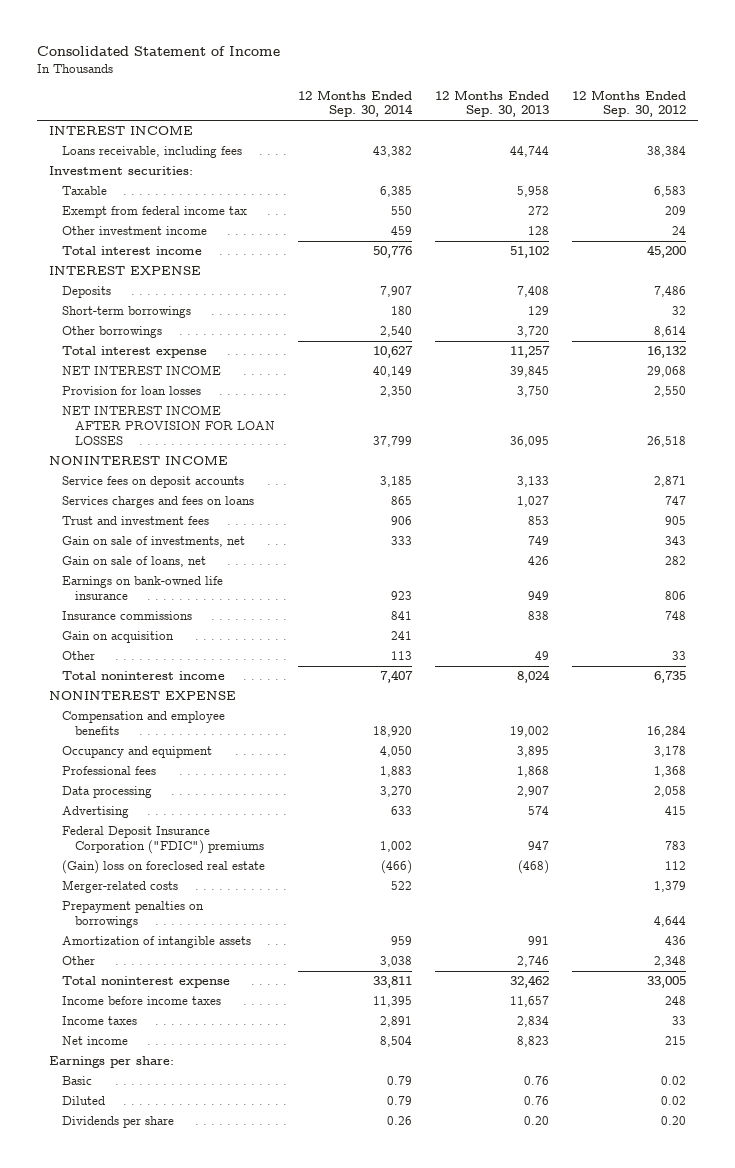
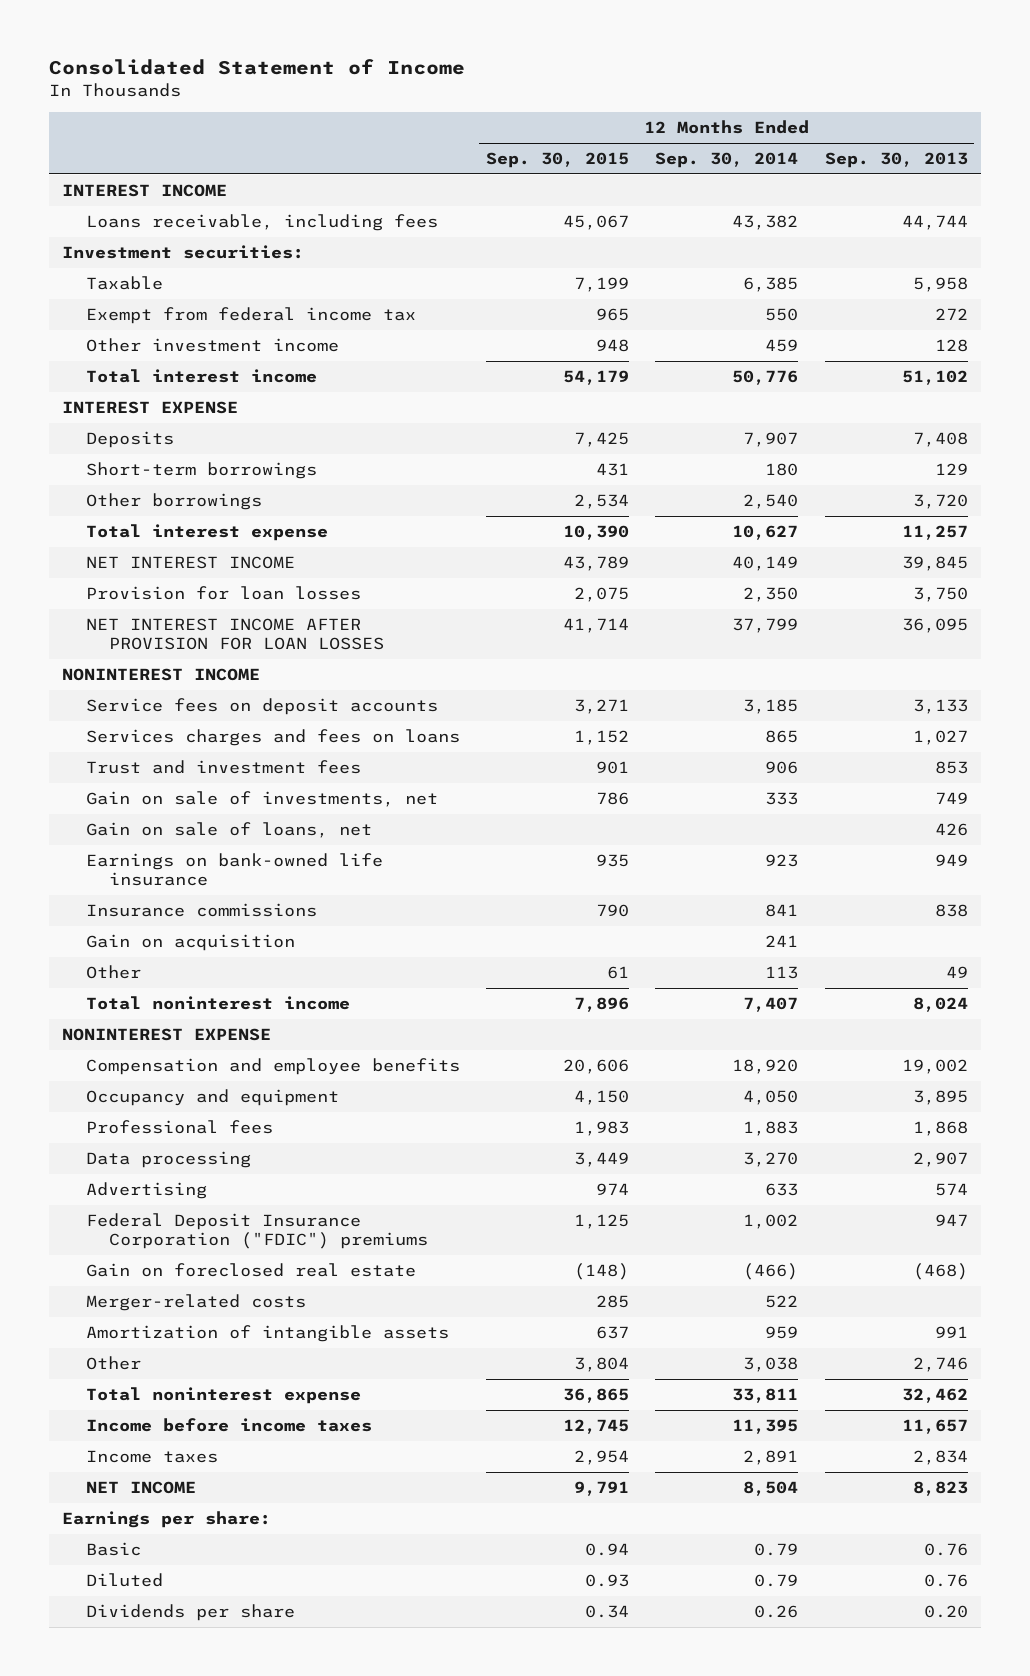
- | 12 Months Ended Sep. 30, 2014 | 12 Months Ended Sep. 30, 2013 | 12 Months Ended Sep. 30, 2012
+ | 12 Months Ended Sep. 30, 2015 | 12 Months Ended Sep. 30, 2014 | 12 Months Ended Sep. 30, 2013
- (Gain) loss on foreclosed real estate | (466) | (468) | 112
+ Gain on foreclosed real estate | (148) | (466) | (468)
- Prepayment penalties on borrowings | | | 4,644
- Net income | 8,504 | 8,823 | 215
+ NET INCOME | 9,791 | 8,504 | 8,823

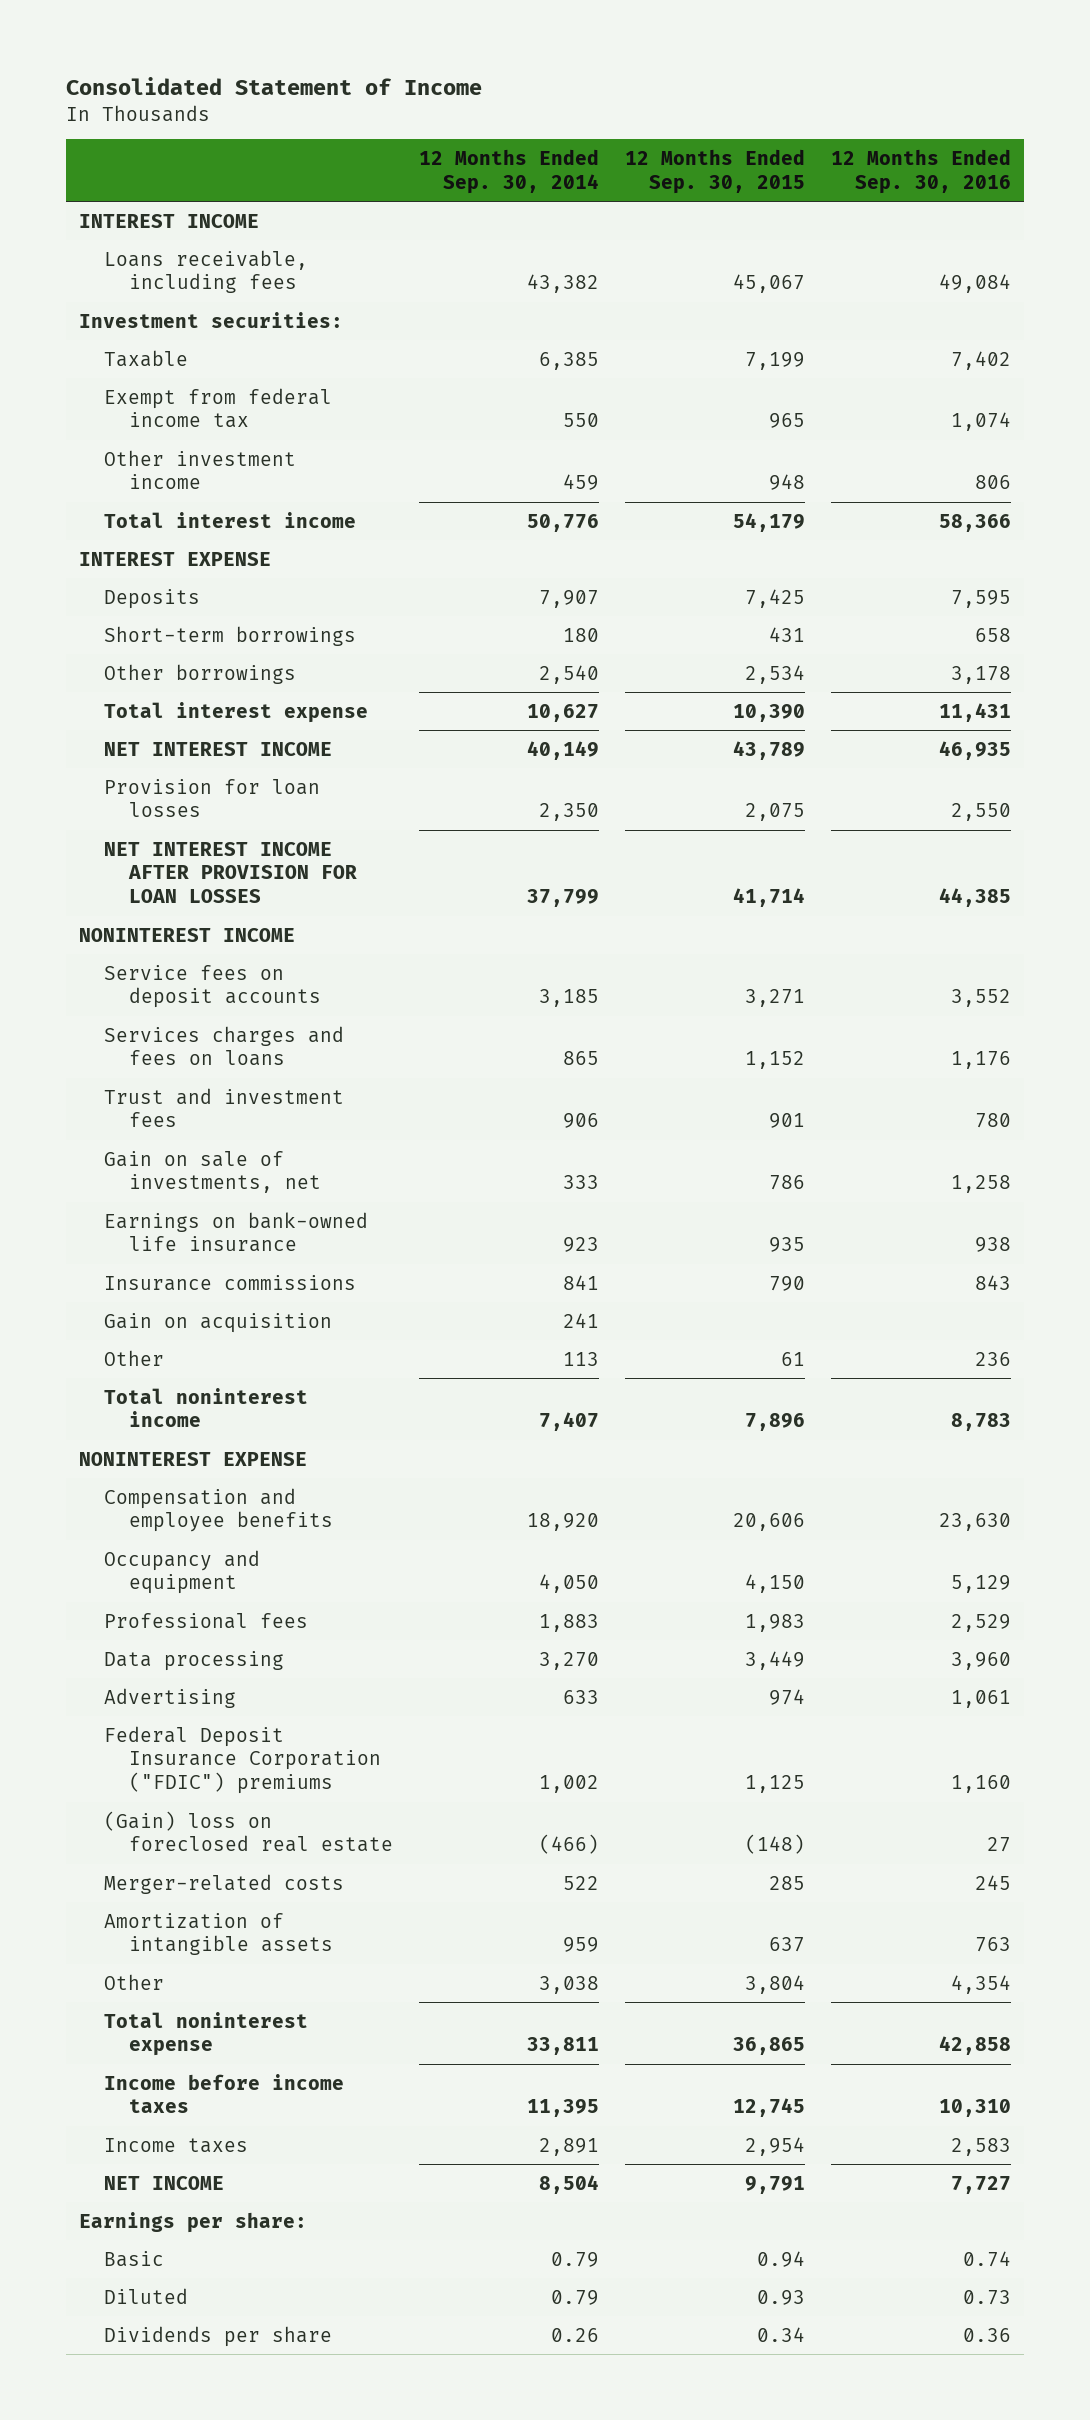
- | 12 Months Ended Sep. 30, 2015 | 12 Months Ended Sep. 30, 2014 | 12 Months Ended Sep. 30, 2013
+ | 12 Months Ended Sep. 30, 2014 | 12 Months Ended Sep. 30, 2015 | 12 Months Ended Sep. 30, 2016
- Gain on sale of loans, net | | | 426
- Gain on foreclosed real estate | (148) | (466) | (468)
+ (Gain) loss on foreclosed real estate | (466) | (148) | 27

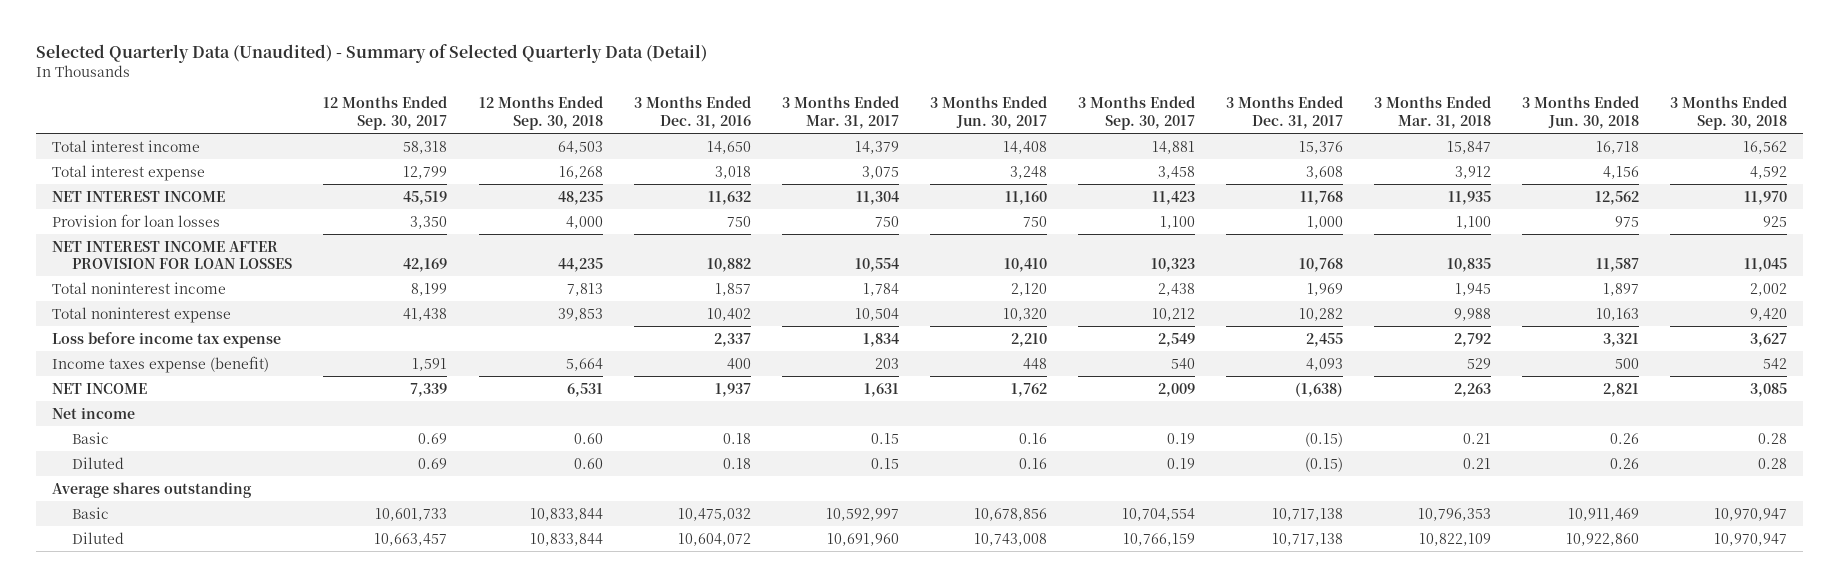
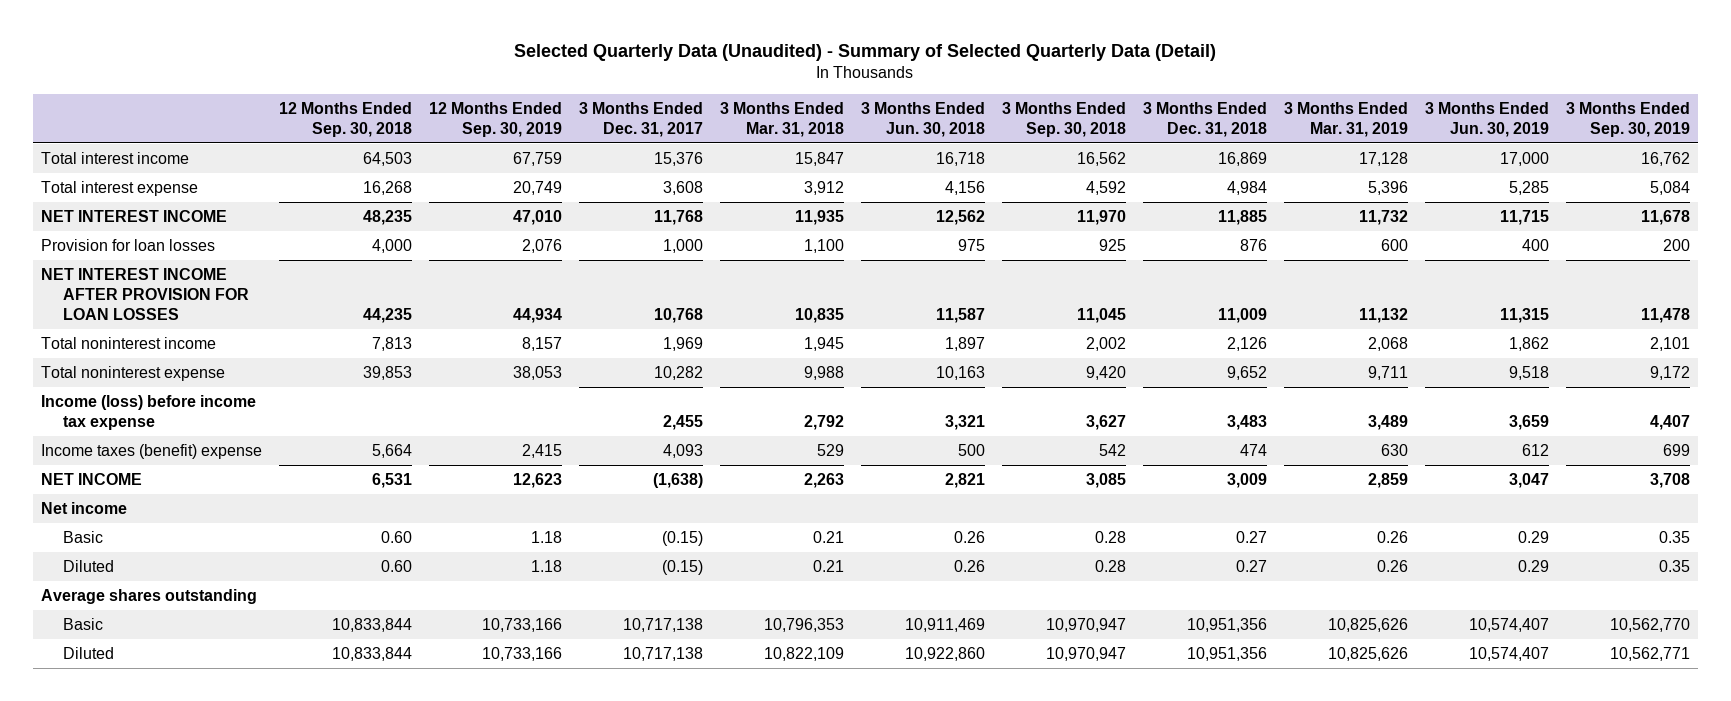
- | 12 Months Ended Sep. 30, 2017 | 12 Months Ended Sep. 30, 2018 | 3 Months Ended Dec. 31, 2016 | 3 Months Ended Mar. 31, 2017 | 3 Months Ended Jun. 30, 2017 | 3 Months Ended Sep. 30, 2017 | 3 Months Ended Dec. 31, 2017 | 3 Months Ended Mar. 31, 2018 | 3 Months Ended Jun. 30, 2018 | 3 Months Ended Sep. 30, 2018
+ | 12 Months Ended Sep. 30, 2018 | 12 Months Ended Sep. 30, 2019 | 3 Months Ended Dec. 31, 2017 | 3 Months Ended Mar. 31, 2018 | 3 Months Ended Jun. 30, 2018 | 3 Months Ended Sep. 30, 2018 | 3 Months Ended Dec. 31, 2018 | 3 Months Ended Mar. 31, 2019 | 3 Months Ended Jun. 30, 2019 | 3 Months Ended Sep. 30, 2019
- Loss before income tax expense | | | 2,337 | 1,834 | 2,210 | 2,549 | 2,455 | 2,792 | 3,321 | 3,627
- Income taxes expense (benefit) | 1,591 | 5,664 | 400 | 203 | 448 | 540 | 4,093 | 529 | 500 | 542
+ Income (loss) before income tax expense | | | 2,455 | 2,792 | 3,321 | 3,627 | 3,483 | 3,489 | 3,659 | 4,407
+ Income taxes (benefit) expense | 5,664 | 2,415 | 4,093 | 529 | 500 | 542 | 474 | 630 | 612 | 699

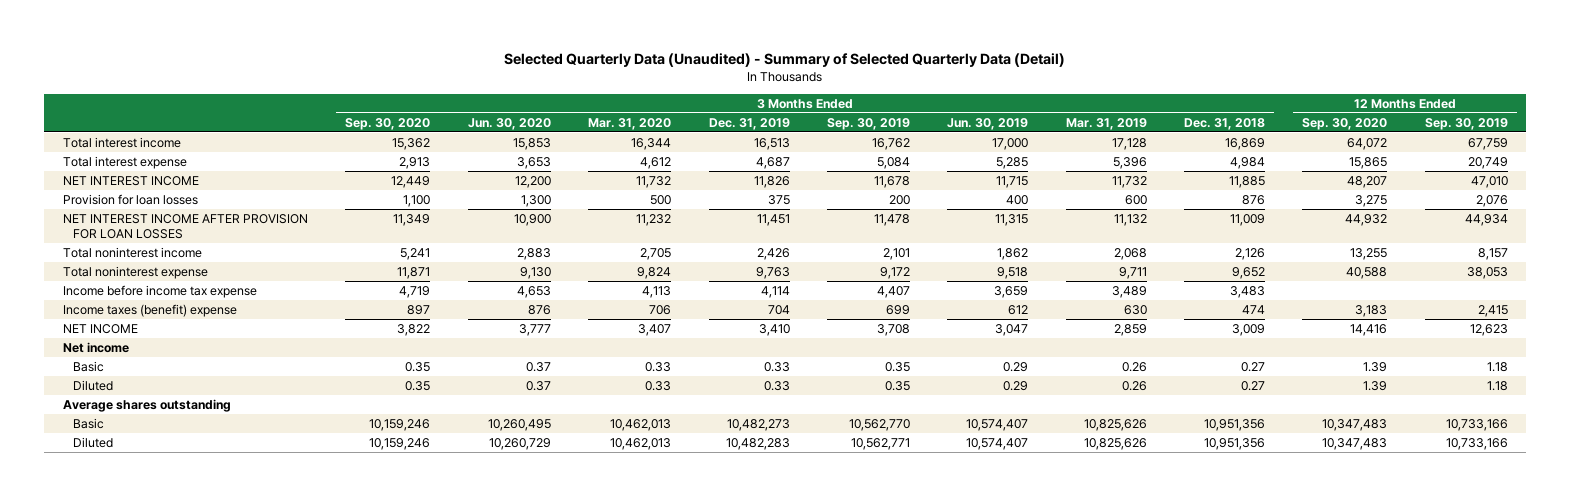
- | 12 Months Ended Sep. 30, 2018 | 12 Months Ended Sep. 30, 2019 | 3 Months Ended Dec. 31, 2017 | 3 Months Ended Mar. 31, 2018 | 3 Months Ended Jun. 30, 2018 | 3 Months Ended Sep. 30, 2018 | 3 Months Ended Dec. 31, 2018 | 3 Months Ended Mar. 31, 2019 | 3 Months Ended Jun. 30, 2019 | 3 Months Ended Sep. 30, 2019
+ | 3 Months Ended Sep. 30, 2020 | 3 Months Ended Jun. 30, 2020 | 3 Months Ended Mar. 31, 2020 | 3 Months Ended Dec. 31, 2019 | 3 Months Ended Sep. 30, 2019 | 3 Months Ended Jun. 30, 2019 | 3 Months Ended Mar. 31, 2019 | 3 Months Ended Dec. 31, 2018 | 12 Months Ended Sep. 30, 2020 | 12 Months Ended Sep. 30, 2019
- Income (loss) before income tax expense | | | 2,455 | 2,792 | 3,321 | 3,627 | 3,483 | 3,489 | 3,659 | 4,407
+ Income before income tax expense | 4,719 | 4,653 | 4,113 | 4,114 | 4,407 | 3,659 | 3,489 | 3,483 | |

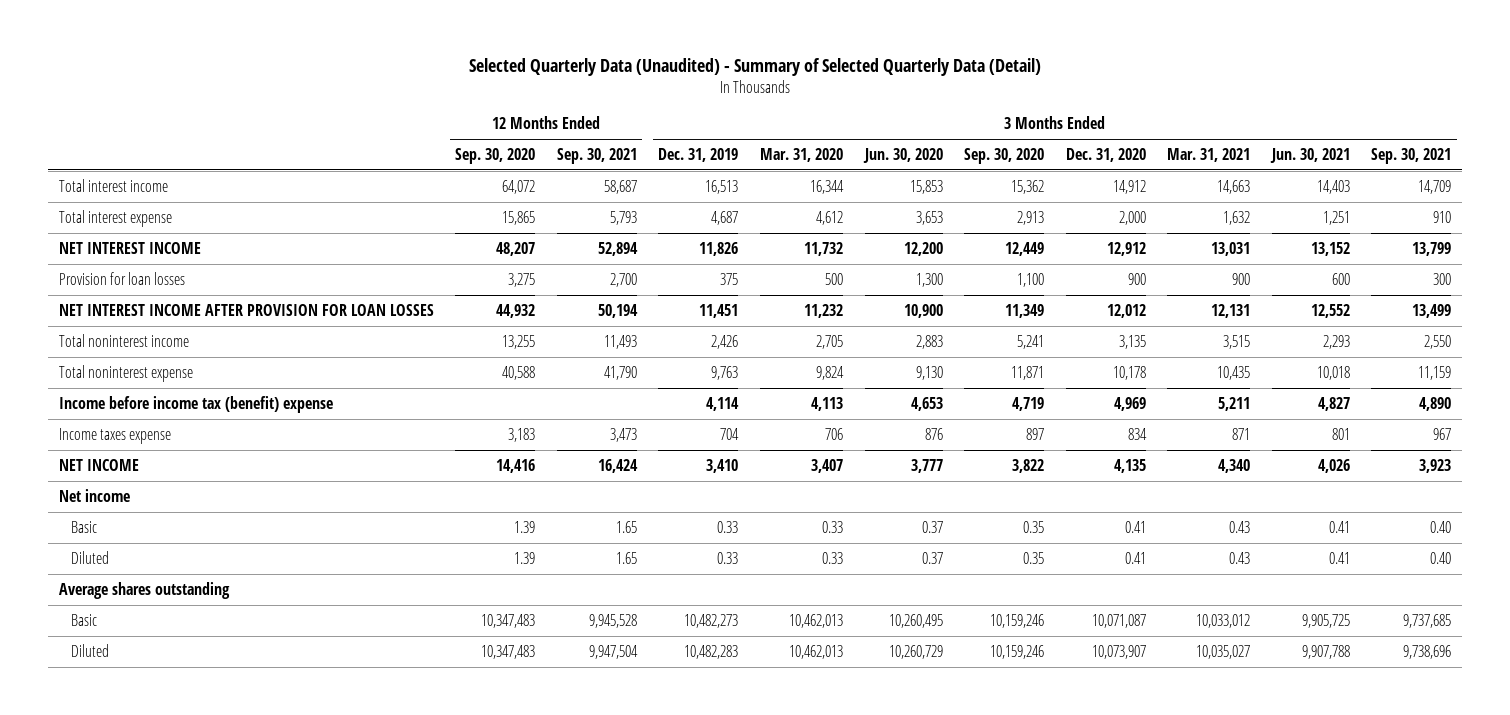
- | 3 Months Ended Sep. 30, 2020 | 3 Months Ended Jun. 30, 2020 | 3 Months Ended Mar. 31, 2020 | 3 Months Ended Dec. 31, 2019 | 3 Months Ended Sep. 30, 2019 | 3 Months Ended Jun. 30, 2019 | 3 Months Ended Mar. 31, 2019 | 3 Months Ended Dec. 31, 2018 | 12 Months Ended Sep. 30, 2020 | 12 Months Ended Sep. 30, 2019
+ | 12 Months Ended Sep. 30, 2020 | 12 Months Ended Sep. 30, 2021 | 3 Months Ended Dec. 31, 2019 | 3 Months Ended Mar. 31, 2020 | 3 Months Ended Jun. 30, 2020 | 3 Months Ended Sep. 30, 2020 | 3 Months Ended Dec. 31, 2020 | 3 Months Ended Mar. 31, 2021 | 3 Months Ended Jun. 30, 2021 | 3 Months Ended Sep. 30, 2021
- Income before income tax expense | 4,719 | 4,653 | 4,113 | 4,114 | 4,407 | 3,659 | 3,489 | 3,483 | |
- Income taxes (benefit) expense | 897 | 876 | 706 | 704 | 699 | 612 | 630 | 474 | 3,183 | 2,415
+ Income before income tax (benefit) expense | | | 4,114 | 4,113 | 4,653 | 4,719 | 4,969 | 5,211 | 4,827 | 4,890
+ Income taxes expense | 3,183 | 3,473 | 704 | 706 | 876 | 897 | 834 | 871 | 801 | 967

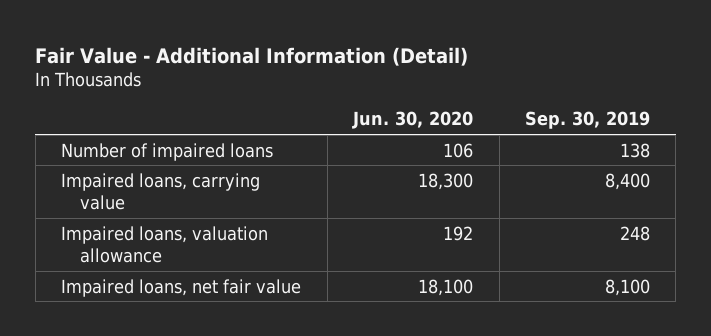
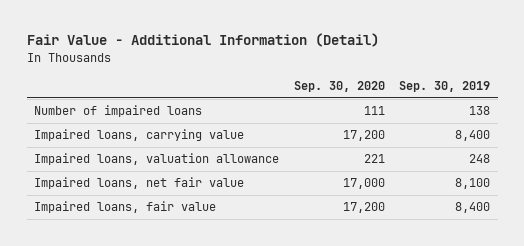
- | Jun. 30, 2020 | Sep. 30, 2019
+ | Sep. 30, 2020 | Sep. 30, 2019
+ Impaired loans, fair value | 17,200 | 8,400

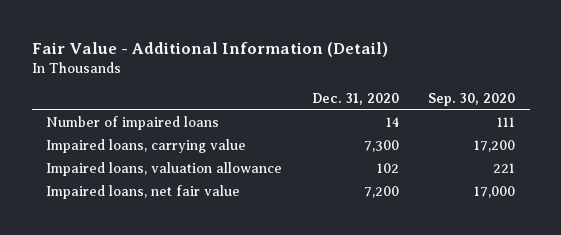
- | Sep. 30, 2020 | Sep. 30, 2019
+ | Dec. 31, 2020 | Sep. 30, 2020
- Impaired loans, fair value | 17,200 | 8,400

